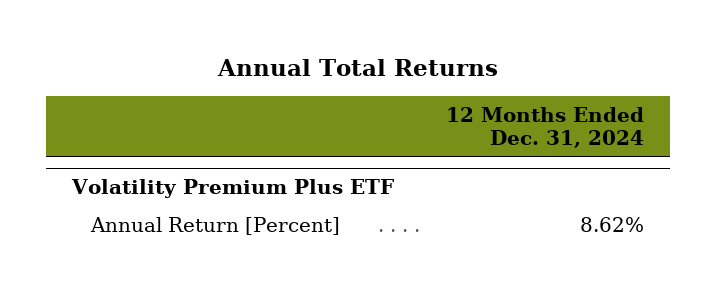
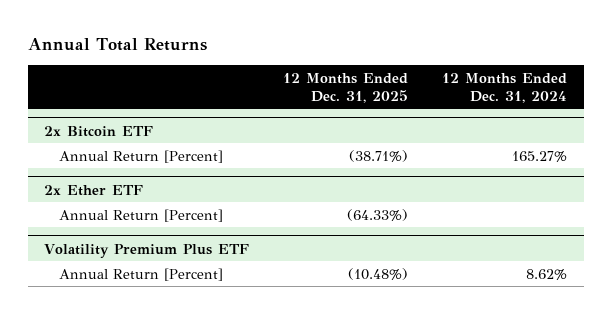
- | 12 Months Ended Dec. 31, 2024
+ | 12 Months Ended Dec. 31, 2025 | 12 Months Ended Dec. 31, 2024
+ 2x Bitcoin ETF
+ Annual Return [Percent] | (38.71%) | 165.27%
+ 2x Ether ETF
+ Annual Return [Percent] | (64.33%) |

